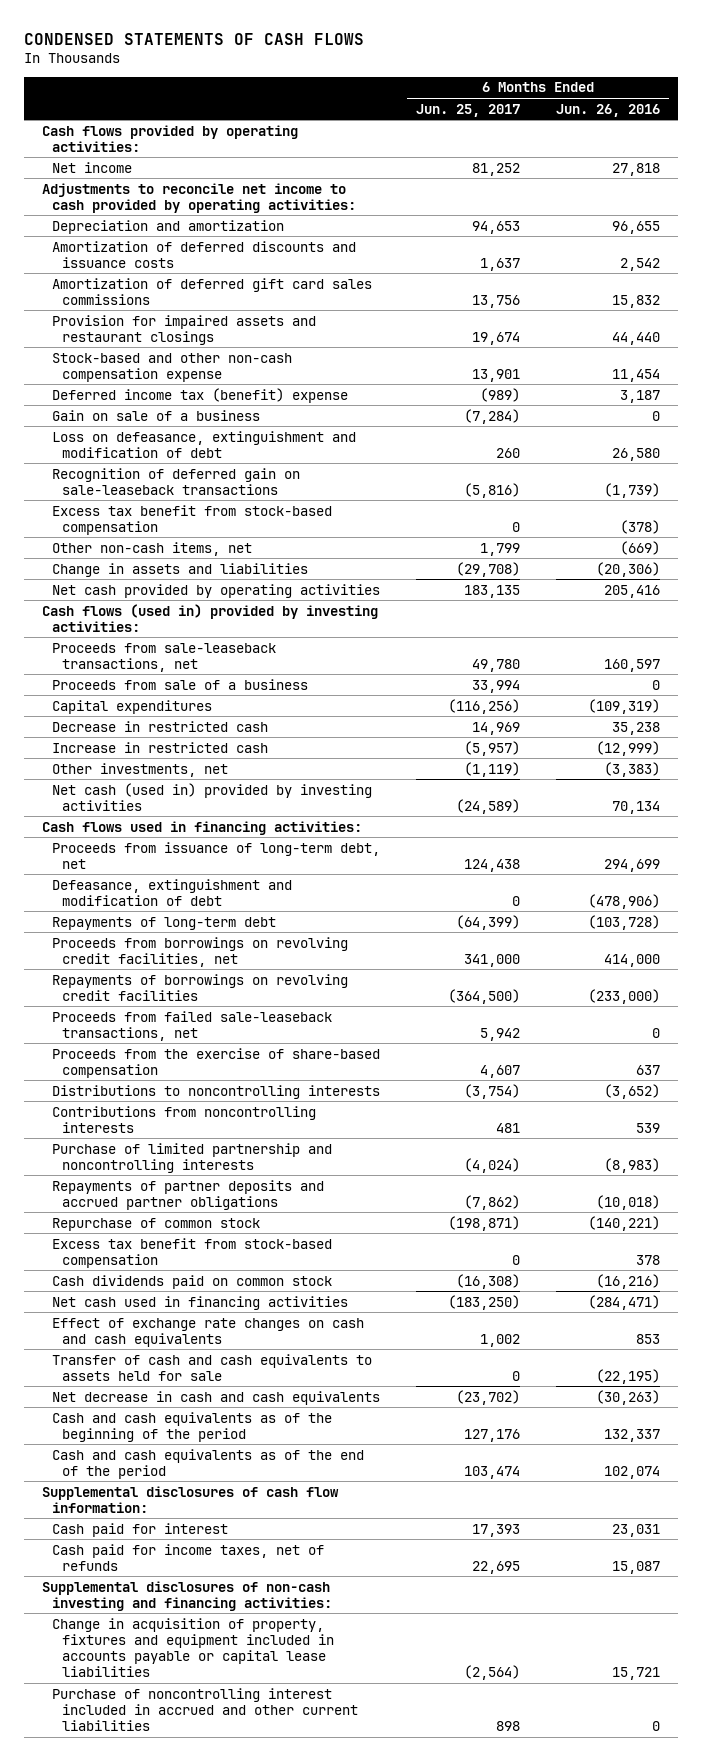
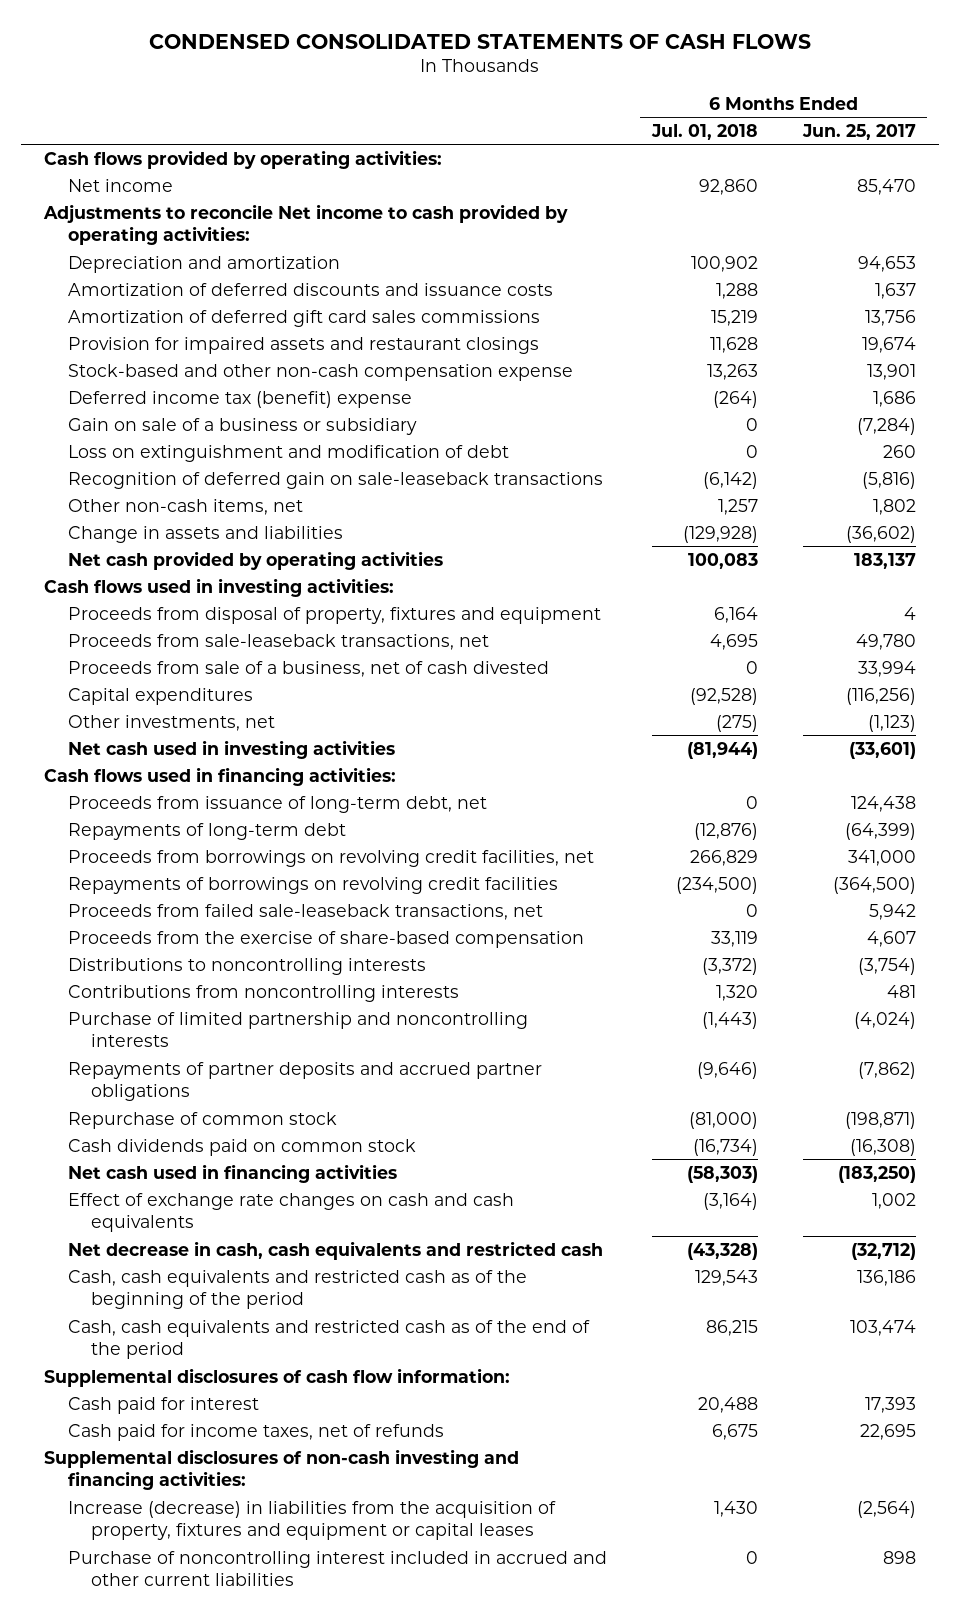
- CONDENSED STATEMENTS OF CASH FLOWS
+ CONDENSED CONSOLIDATED STATEMENTS OF CASH FLOWS
- | 6 Months Ended Jun. 25, 2017 | 6 Months Ended Jun. 26, 2016
+ | 6 Months Ended Jul. 01, 2018 | 6 Months Ended Jun. 25, 2017
- Net income | 81,252 | 27,818
- Adjustments to reconcile net income to cash provided by operating activities:
+ Net income | 92,860 | 85,470
+ Adjustments to reconcile Net income to cash provided by operating activities:
- Deferred income tax (benefit) expense | (989) | 3,187
- Gain on sale of a business | (7,284) | 0
- Loss on defeasance, extinguishment and modification of debt | 260 | 26,580
+ Deferred income tax (benefit) expense | (264) | 1,686
+ Gain on sale of a business or subsidiary | 0 | (7,284)
+ Loss on extinguishment and modification of debt | 0 | 260
- Excess tax benefit from stock-based compensation | 0 | (378)
- Other non-cash items, net | 1,799 | (669)
- Change in assets and liabilities | (29,708) | (20,306)
- Net cash provided by operating activities | 183,135 | 205,416
- Cash flows (used in) provided by investing activities:
+ Other non-cash items, net | 1,257 | 1,802
+ Change in assets and liabilities | (129,928) | (36,602)
+ Net cash provided by operating activities | 100,083 | 183,137
+ Cash flows used in investing activities:
+ Proceeds from disposal of property, fixtures and equipment | 6,164 | 4
- Proceeds from sale of a business | 33,994 | 0
+ Proceeds from sale of a business, net of cash divested | 0 | 33,994
- Decrease in restricted cash | 14,969 | 35,238
- Increase in restricted cash | (5,957) | (12,999)
- Other investments, net | (1,119) | (3,383)
- Net cash (used in) provided by investing activities | (24,589) | 70,134
+ Other investments, net | (275) | (1,123)
+ Net cash used in investing activities | (81,944) | (33,601)
- Defeasance, extinguishment and modification of debt | 0 | (478,906)
- Excess tax benefit from stock-based compensation | 0 | 378
- Transfer of cash and cash equivalents to assets held for sale | 0 | (22,195)
- Net decrease in cash and cash equivalents | (23,702) | (30,263)
- Cash and cash equivalents as of the beginning of the period | 127,176 | 132,337
- Cash and cash equivalents as of the end of the period | 103,474 | 102,074
+ Net decrease in cash, cash equivalents and restricted cash | (43,328) | (32,712)
+ Cash, cash equivalents and restricted cash as of the beginning of the period | 129,543 | 136,186
+ Cash, cash equivalents and restricted cash as of the end of the period | 86,215 | 103,474
- Change in acquisition of property, fixtures and equipment included in accounts payable or capital lease liabilities | (2,564) | 15,721
+ Increase (decrease) in liabilities from the acquisition of property, fixtures and equipment or capital leases | 1,430 | (2,564)

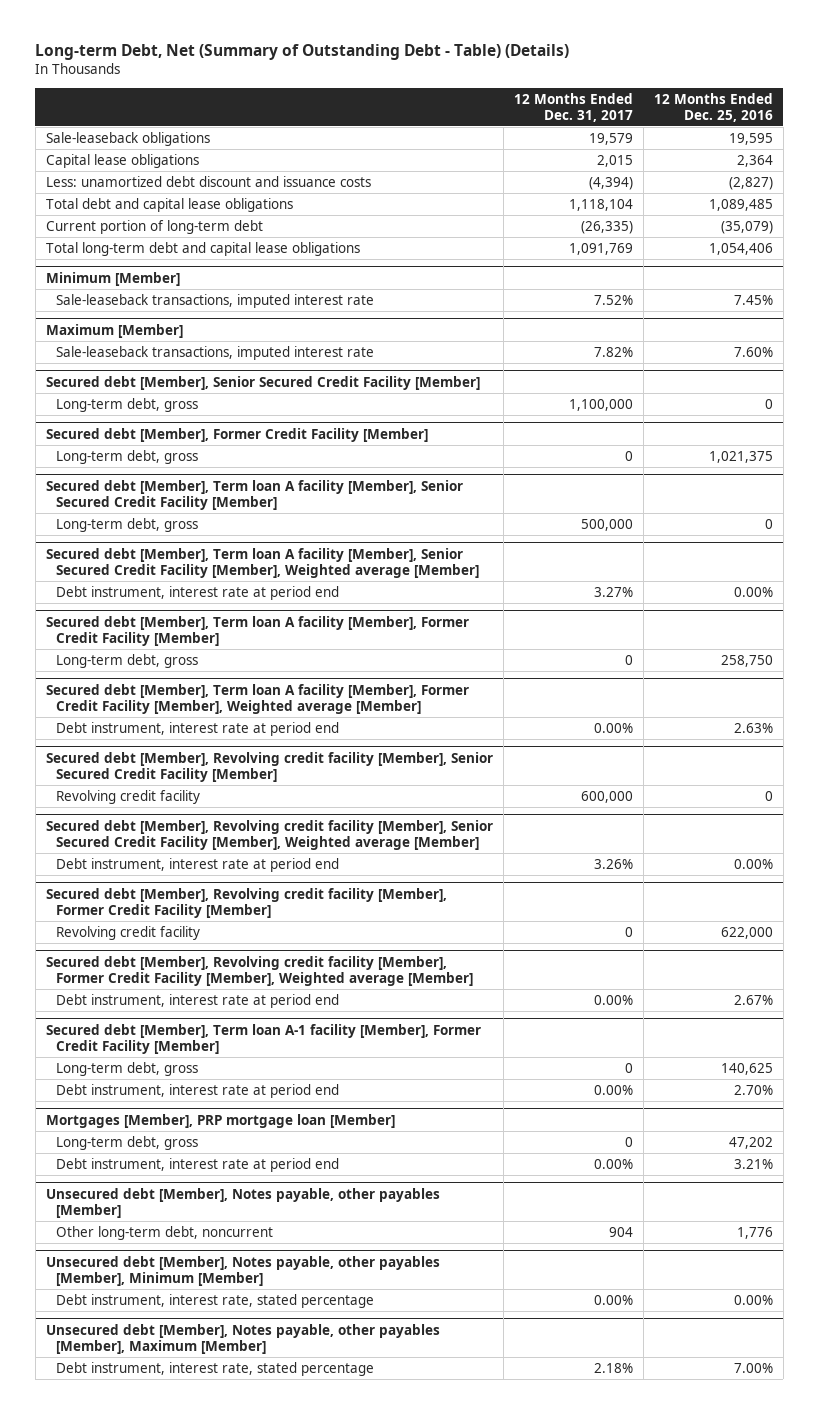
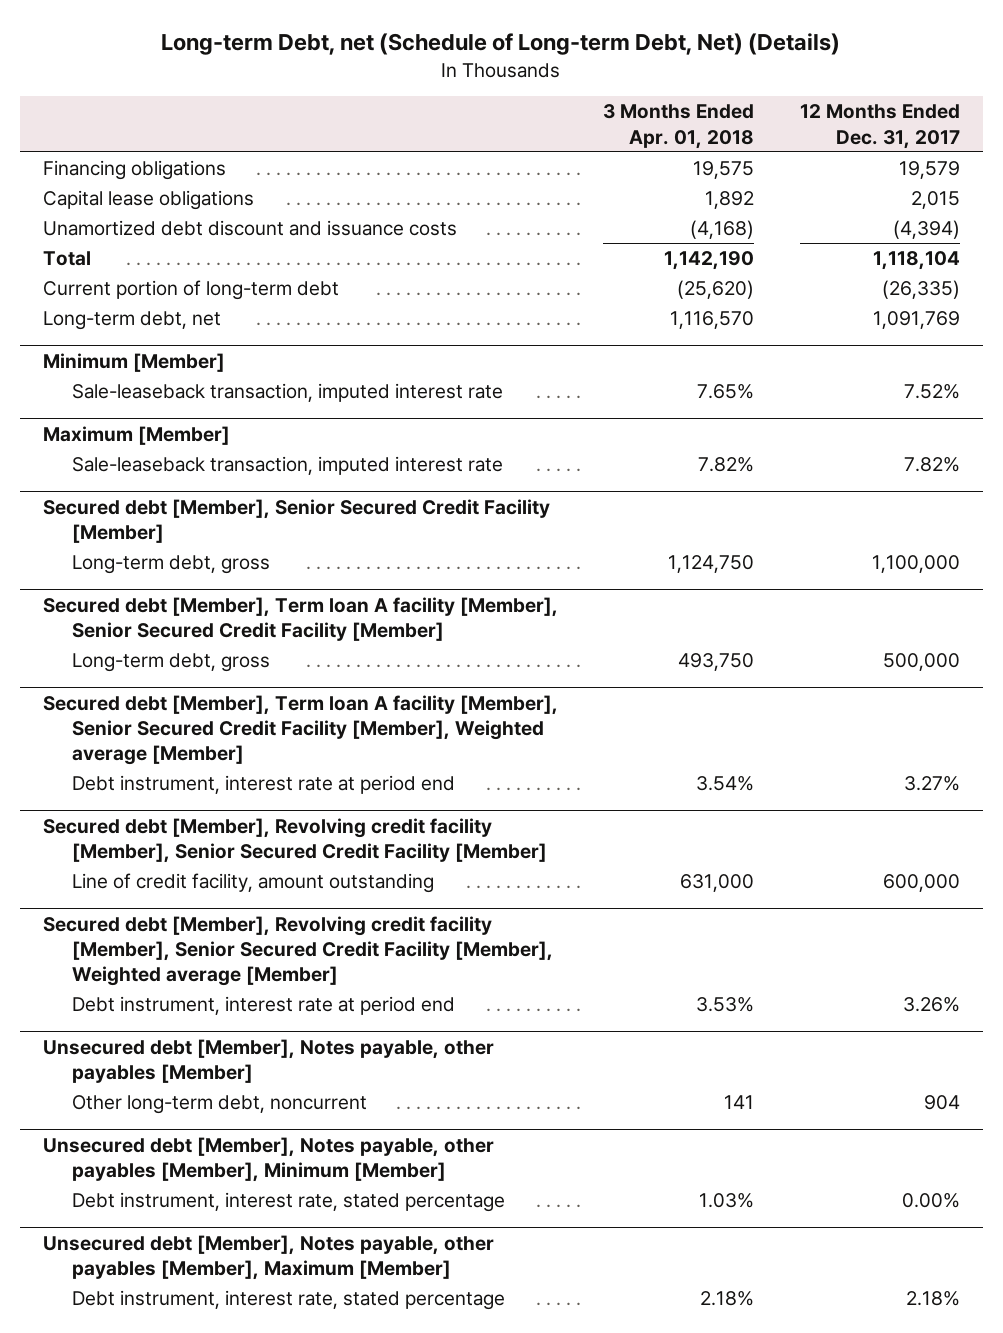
- Long-term Debt, Net (Summary of Outstanding Debt - Table) (Details)
+ Long-term Debt, net (Schedule of Long-term Debt, Net) (Details)
- | 12 Months Ended Dec. 31, 2017 | 12 Months Ended Dec. 25, 2016
+ | 3 Months Ended Apr. 01, 2018 | 12 Months Ended Dec. 31, 2017
- Sale-leaseback obligations | 19,579 | 19,595
+ Financing obligations | 19,575 | 19,579
- Less: unamortized debt discount and issuance costs | (4,394) | (2,827)
- Total debt and capital lease obligations | 1,118,104 | 1,089,485
+ Unamortized debt discount and issuance costs | (4,168) | (4,394)
+ Total | 1,142,190 | 1,118,104
- Total long-term debt and capital lease obligations | 1,091,769 | 1,054,406
+ Long-term debt, net | 1,116,570 | 1,091,769
@ Minimum [Member]
- Sale-leaseback transactions, imputed interest rate | 7.52% | 7.45%
+ Sale-leaseback transaction, imputed interest rate | 7.65% | 7.52%
@ Maximum [Member]
- Sale-leaseback transactions, imputed interest rate | 7.82% | 7.60%
+ Sale-leaseback transaction, imputed interest rate | 7.82% | 7.82%
- Secured debt [Member], Former Credit Facility [Member]
- Long-term debt, gross | 0 | 1,021,375
- Secured debt [Member], Term loan A facility [Member], Former Credit Facility [Member]
- Long-term debt, gross | 0 | 258,750
- Secured debt [Member], Term loan A facility [Member], Former Credit Facility [Member], Weighted average [Member]
- Debt instrument, interest rate at period end | 0.00% | 2.63%
@ Secured debt [Member], Revolving credit facility [Member], Senior Secured Credit Facility [Member]
- Revolving credit facility | 600,000 | 0
+ Line of credit facility, amount outstanding | 631,000 | 600,000
- Secured debt [Member], Revolving credit facility [Member], Former Credit Facility [Member]
- Revolving credit facility | 0 | 622,000
- Secured debt [Member], Revolving credit facility [Member], Former Credit Facility [Member], Weighted average [Member]
- Debt instrument, interest rate at period end | 0.00% | 2.67%
- Secured debt [Member], Term loan A-1 facility [Member], Former Credit Facility [Member]
- Long-term debt, gross | 0 | 140,625
- Debt instrument, interest rate at period end | 0.00% | 2.70%
- Mortgages [Member], PRP mortgage loan [Member]
- Long-term debt, gross | 0 | 47,202
- Debt instrument, interest rate at period end | 0.00% | 3.21%

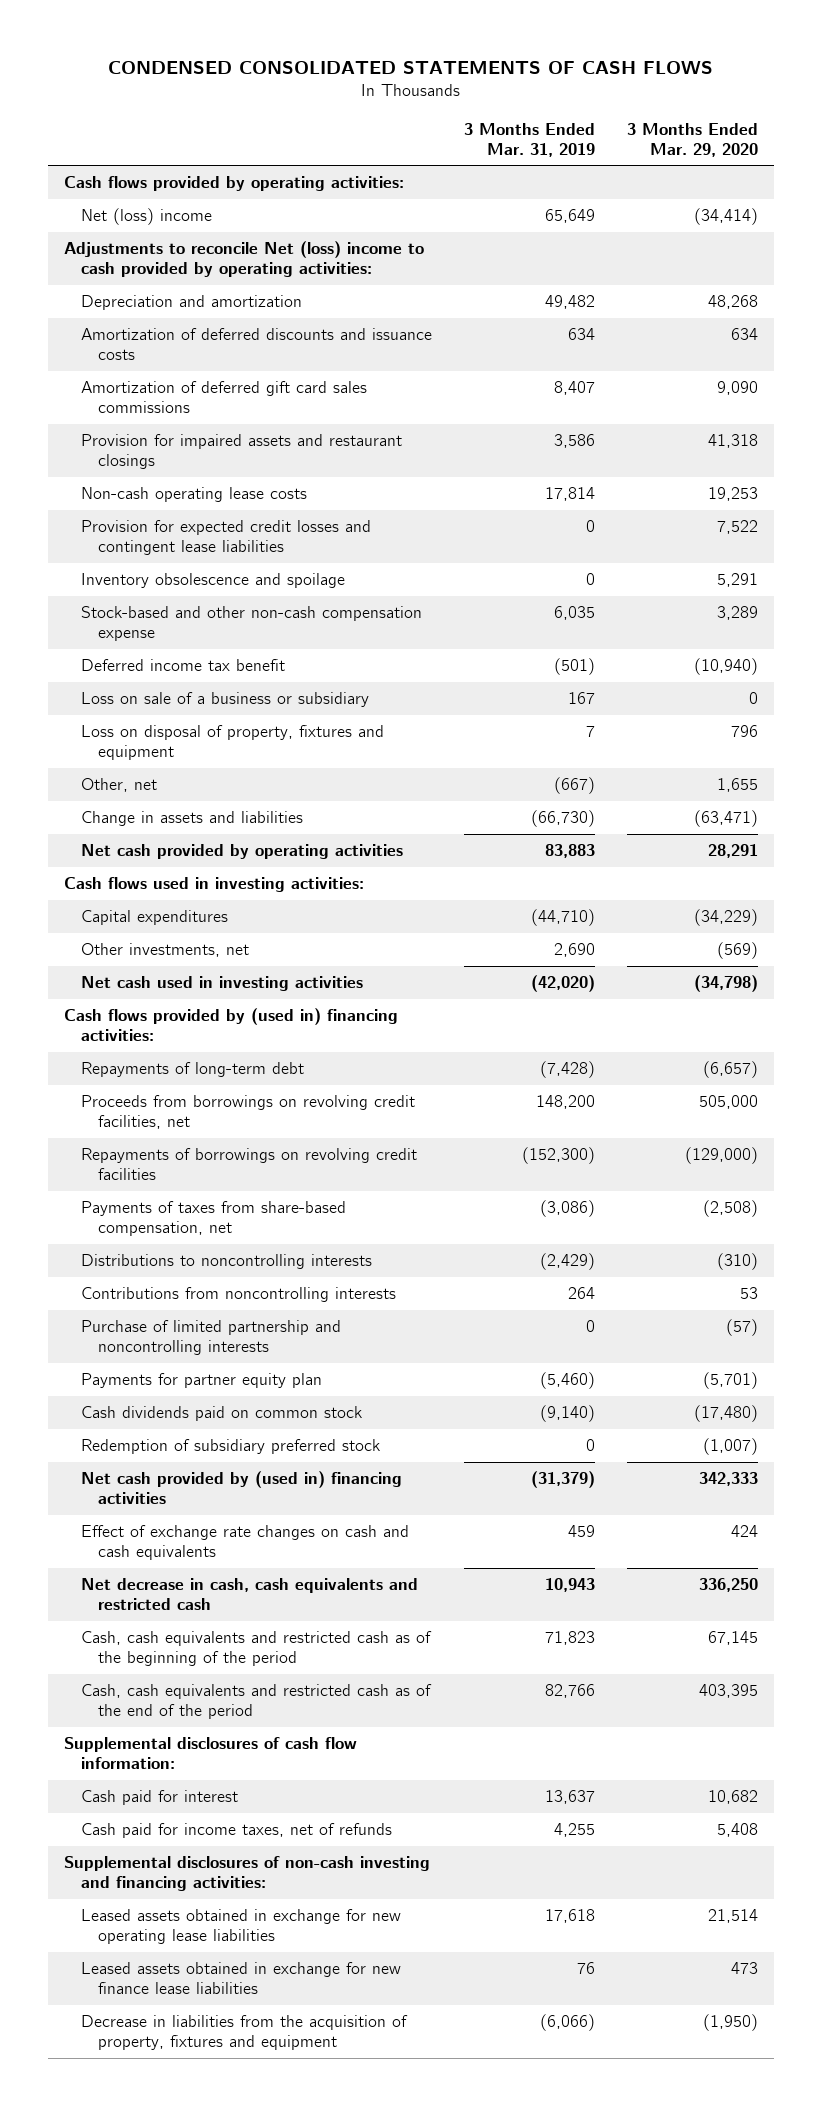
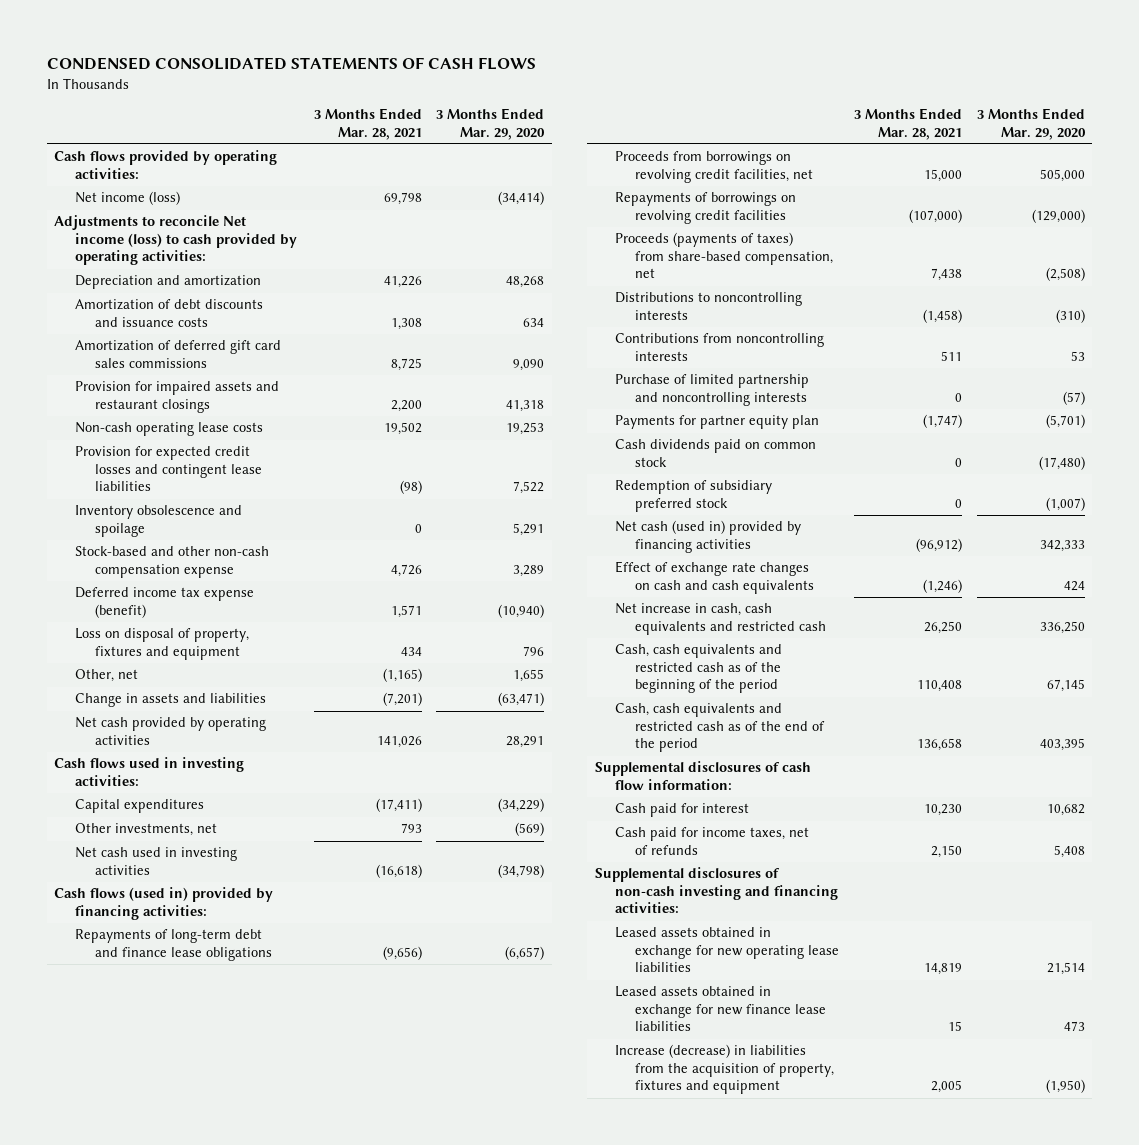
- | 3 Months Ended Mar. 31, 2019 | 3 Months Ended Mar. 29, 2020
+ | 3 Months Ended Mar. 28, 2021 | 3 Months Ended Mar. 29, 2020
- Net (loss) income | 65,649 | (34,414)
- Adjustments to reconcile Net (loss) income to cash provided by operating activities:
+ Net income (loss) | 69,798 | (34,414)
+ Adjustments to reconcile Net income (loss) to cash provided by operating activities:
- Amortization of deferred discounts and issuance costs | 634 | 634
+ Amortization of debt discounts and issuance costs | 1,308 | 634
- Deferred income tax benefit | (501) | (10,940)
- Loss on sale of a business or subsidiary | 167 | 0
+ Deferred income tax expense (benefit) | 1,571 | (10,940)
- Cash flows provided by (used in) financing activities:
- Repayments of long-term debt | (7,428) | (6,657)
+ Cash flows (used in) provided by financing activities:
+ Repayments of long-term debt and finance lease obligations | (9,656) | (6,657)
- Payments of taxes from share-based compensation, net | (3,086) | (2,508)
+ Proceeds (payments of taxes) from share-based compensation, net | 7,438 | (2,508)
- Net cash provided by (used in) financing activities | (31,379) | 342,333
+ Net cash (used in) provided by financing activities | (96,912) | 342,333
- Net decrease in cash, cash equivalents and restricted cash | 10,943 | 336,250
+ Net increase in cash, cash equivalents and restricted cash | 26,250 | 336,250
- Decrease in liabilities from the acquisition of property, fixtures and equipment | (6,066) | (1,950)
+ Increase (decrease) in liabilities from the acquisition of property, fixtures and equipment | 2,005 | (1,950)

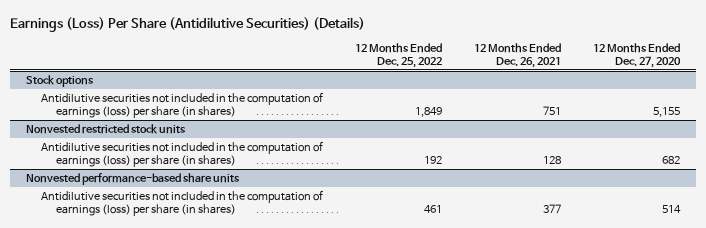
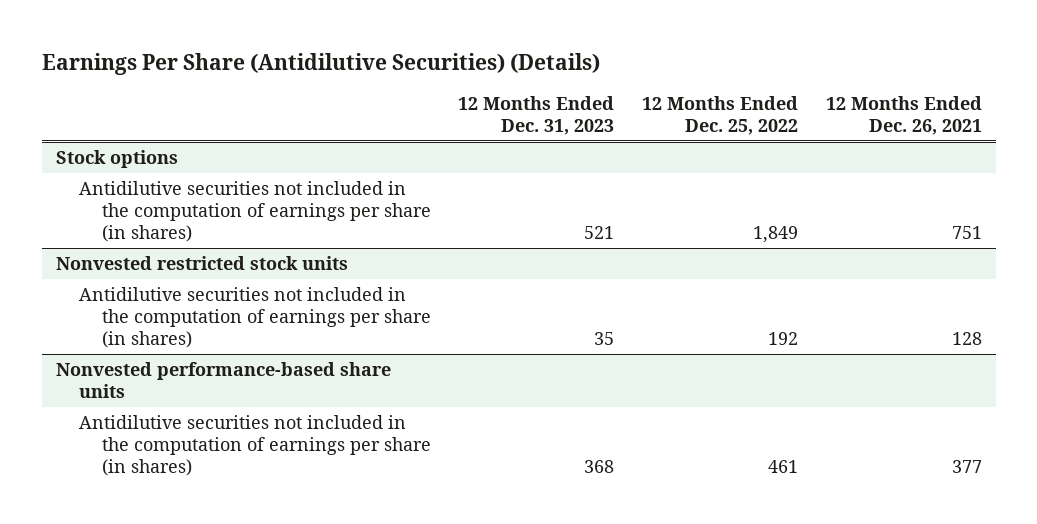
- Earnings (Loss) Per Share (Antidilutive Securities) (Details)
+ Earnings Per Share (Antidilutive Securities) (Details)
- | 12 Months Ended Dec. 25, 2022 | 12 Months Ended Dec. 26, 2021 | 12 Months Ended Dec. 27, 2020
+ | 12 Months Ended Dec. 31, 2023 | 12 Months Ended Dec. 25, 2022 | 12 Months Ended Dec. 26, 2021
@ Stock options
- Antidilutive securities not included in the computation of earnings (loss) per share (in shares) | 1,849 | 751 | 5,155
+ Antidilutive securities not included in the computation of earnings per share (in shares) | 521 | 1,849 | 751
@ Nonvested restricted stock units
- Antidilutive securities not included in the computation of earnings (loss) per share (in shares) | 192 | 128 | 682
+ Antidilutive securities not included in the computation of earnings per share (in shares) | 35 | 192 | 128
@ Nonvested performance-based share units
- Antidilutive securities not included in the computation of earnings (loss) per share (in shares) | 461 | 377 | 514
+ Antidilutive securities not included in the computation of earnings per share (in shares) | 368 | 461 | 377

